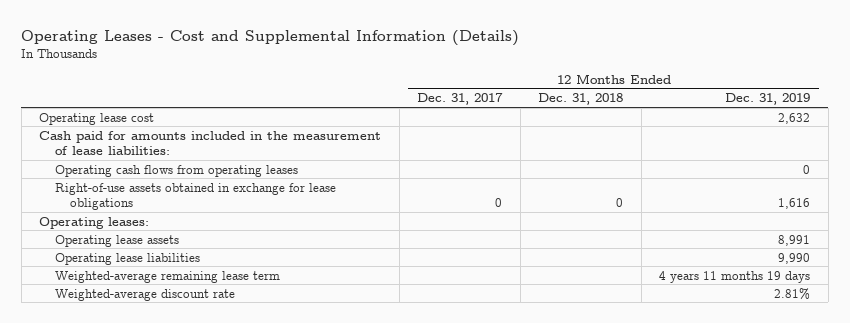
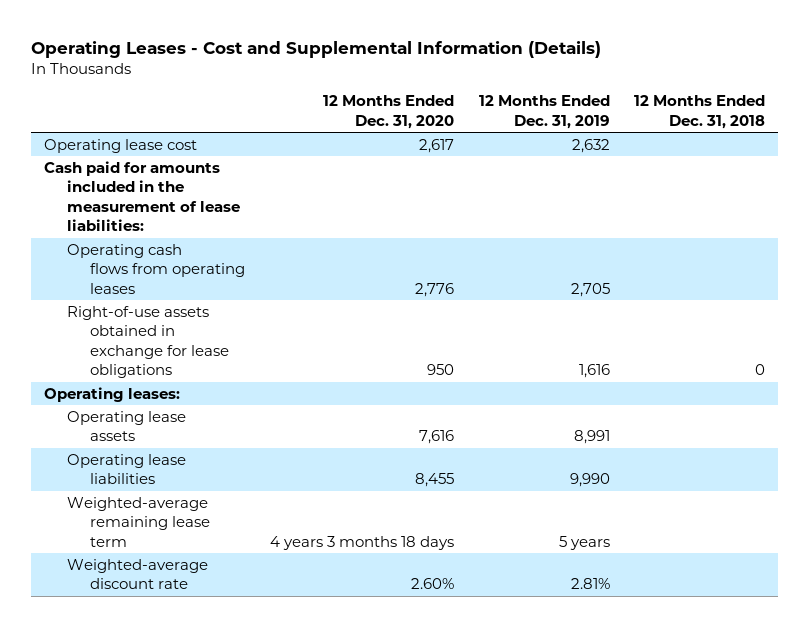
- | 12 Months Ended Dec. 31, 2017 | 12 Months Ended Dec. 31, 2018 | 12 Months Ended Dec. 31, 2019
+ | 12 Months Ended Dec. 31, 2020 | 12 Months Ended Dec. 31, 2019 | 12 Months Ended Dec. 31, 2018
- Operating cash flows from operating leases | | | 0
+ Operating cash flows from operating leases | 2,776 | 2,705 |
- Weighted-average remaining lease term | | | 4 years 11 months 19 days
+ Weighted-average remaining lease term | 4 years 3 months 18 days | 5 years |

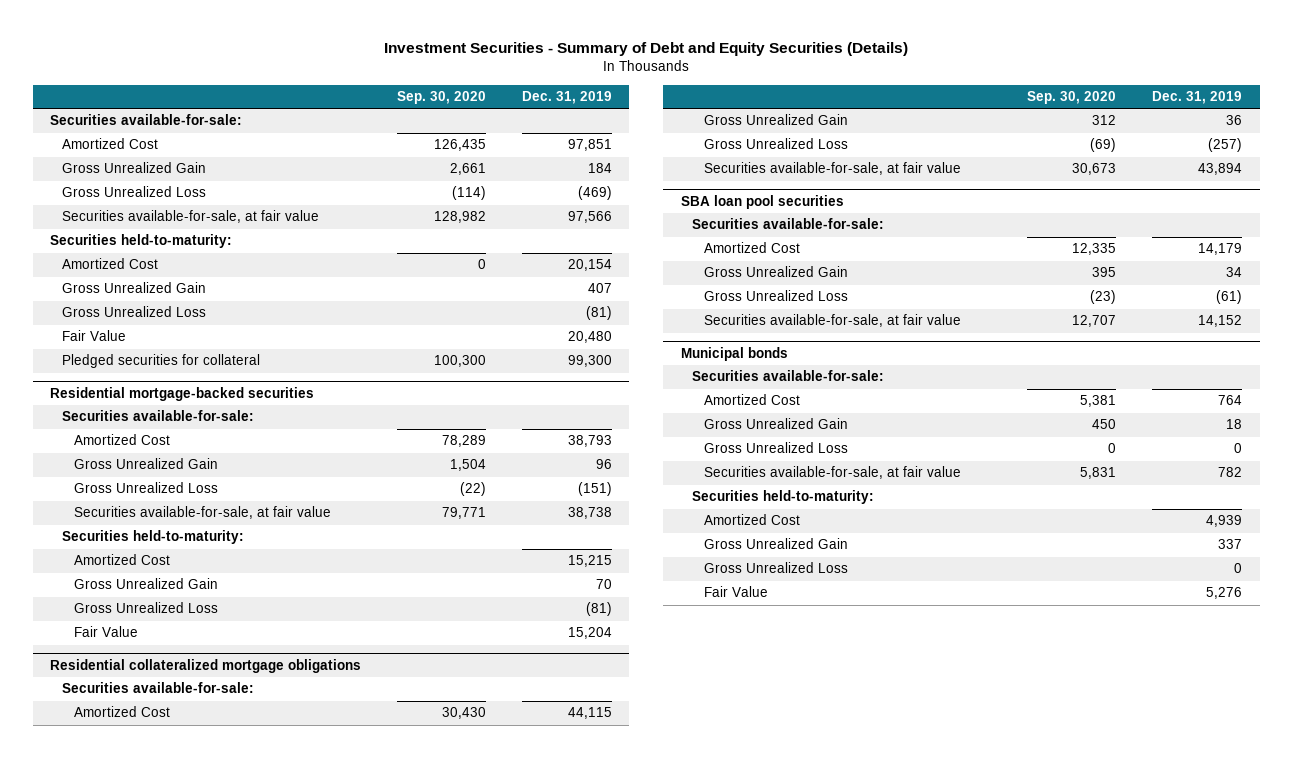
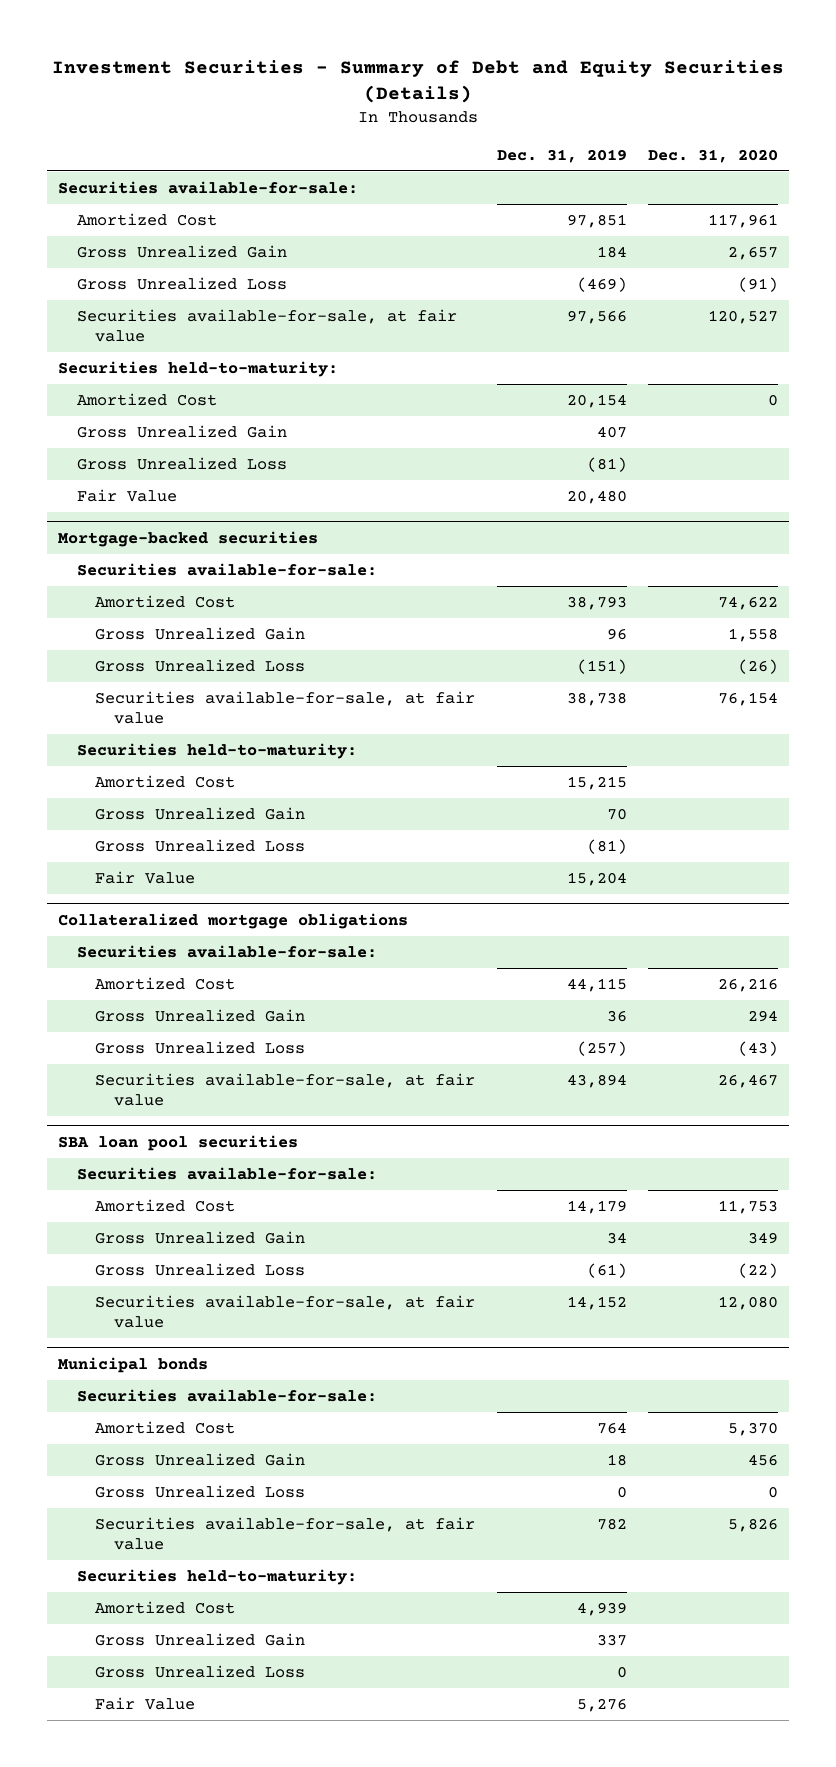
- | Sep. 30, 2020 | Dec. 31, 2019
+ | Dec. 31, 2019 | Dec. 31, 2020
- Pledged securities for collateral | 100,300 | 99,300
- Residential mortgage-backed securities
+ Mortgage-backed securities
- Residential collateralized mortgage obligations
+ Collateralized mortgage obligations

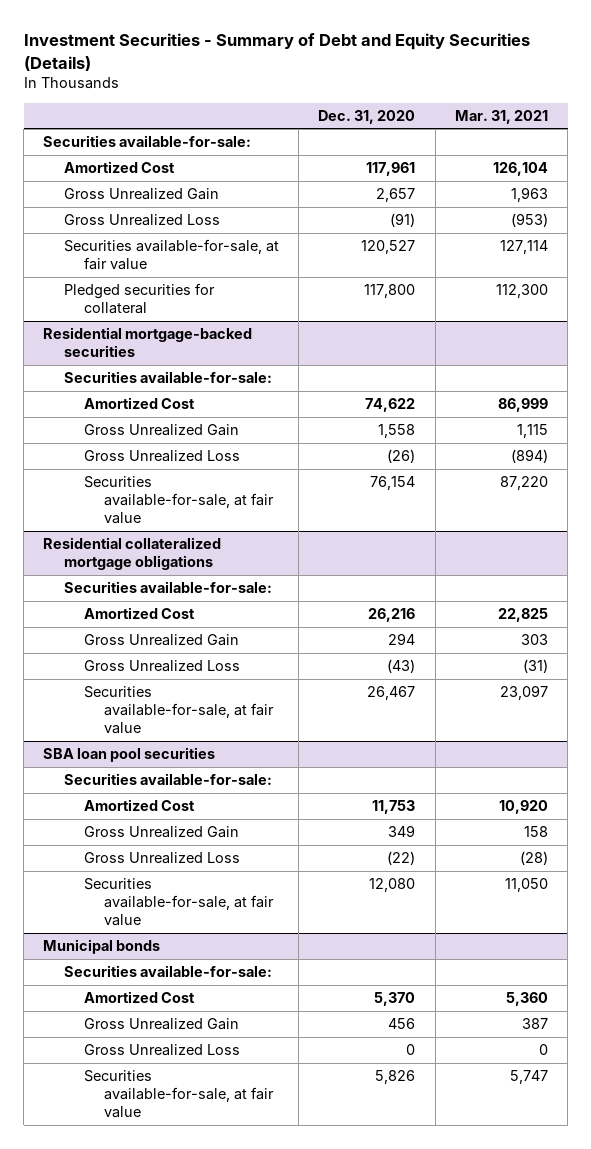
- | Dec. 31, 2019 | Dec. 31, 2020
+ | Dec. 31, 2020 | Mar. 31, 2021
- Securities held-to-maturity:
- Amortized Cost | 20,154 | 0
- Gross Unrealized Gain | 407 |
- Gross Unrealized Loss | (81) |
- Fair Value | 20,480 |
- Mortgage-backed securities
+ Pledged securities for collateral | 117,800 | 112,300
+ Residential mortgage-backed securities
- Securities held-to-maturity:
- Amortized Cost | 15,215 |
- Gross Unrealized Gain | 70 |
- Gross Unrealized Loss | (81) |
- Fair Value | 15,204 |
- Collateralized mortgage obligations
+ Residential collateralized mortgage obligations
@ Municipal bonds
- Securities held-to-maturity:
- Amortized Cost | 4,939 |
- Gross Unrealized Gain | 337 |
- Gross Unrealized Loss | 0 |
- Fair Value | 5,276 |

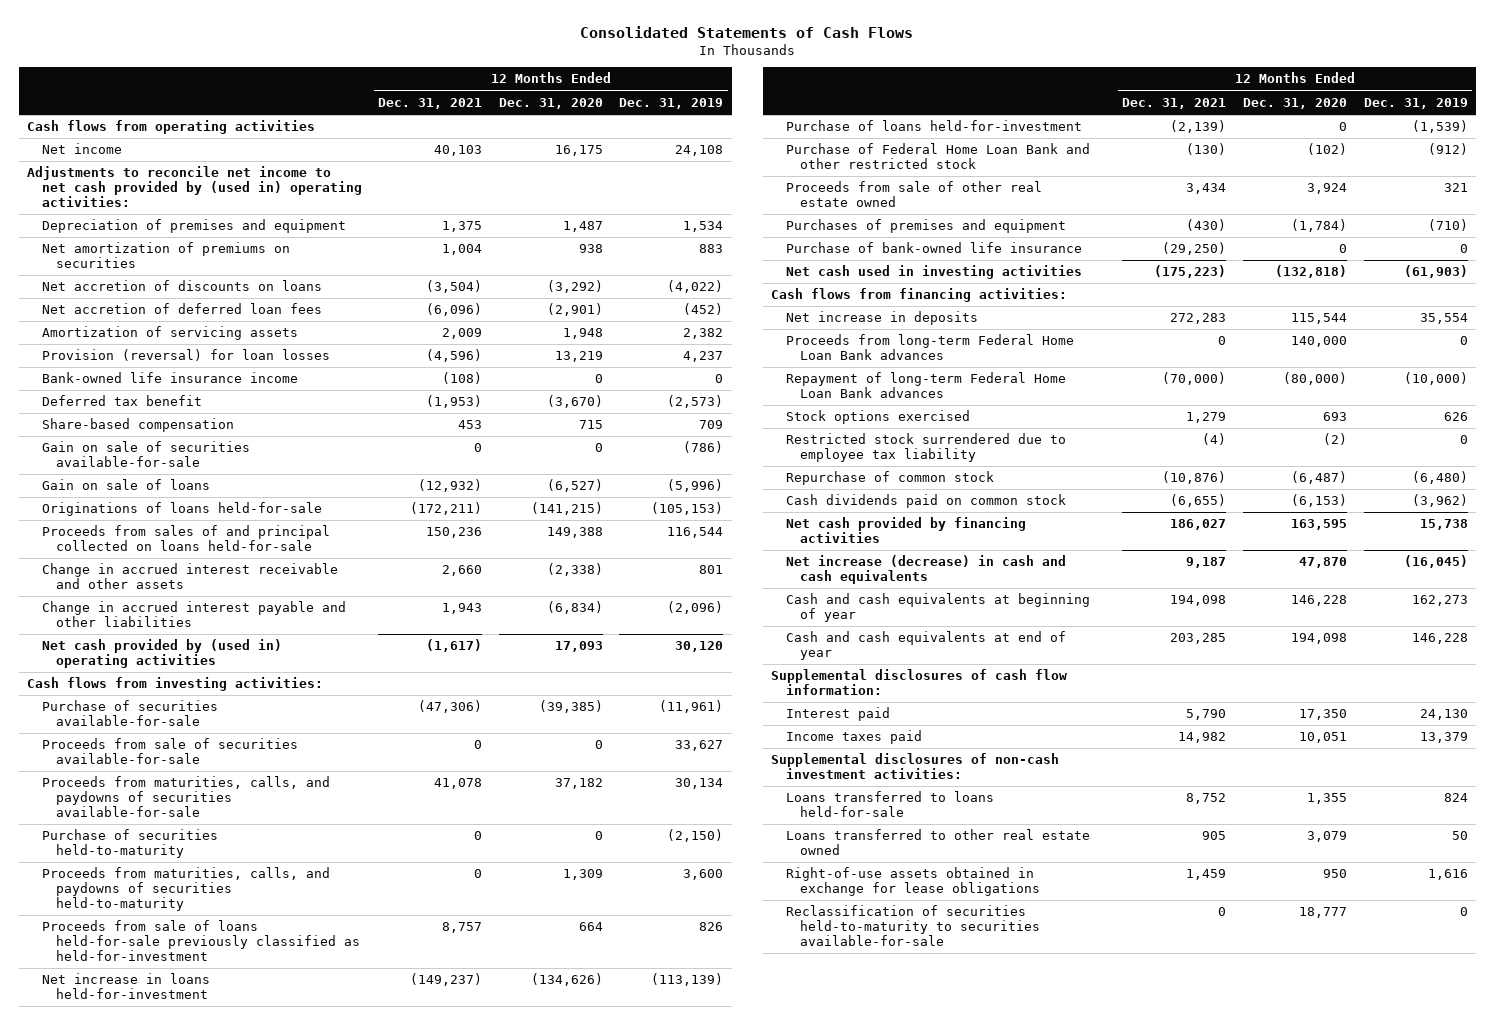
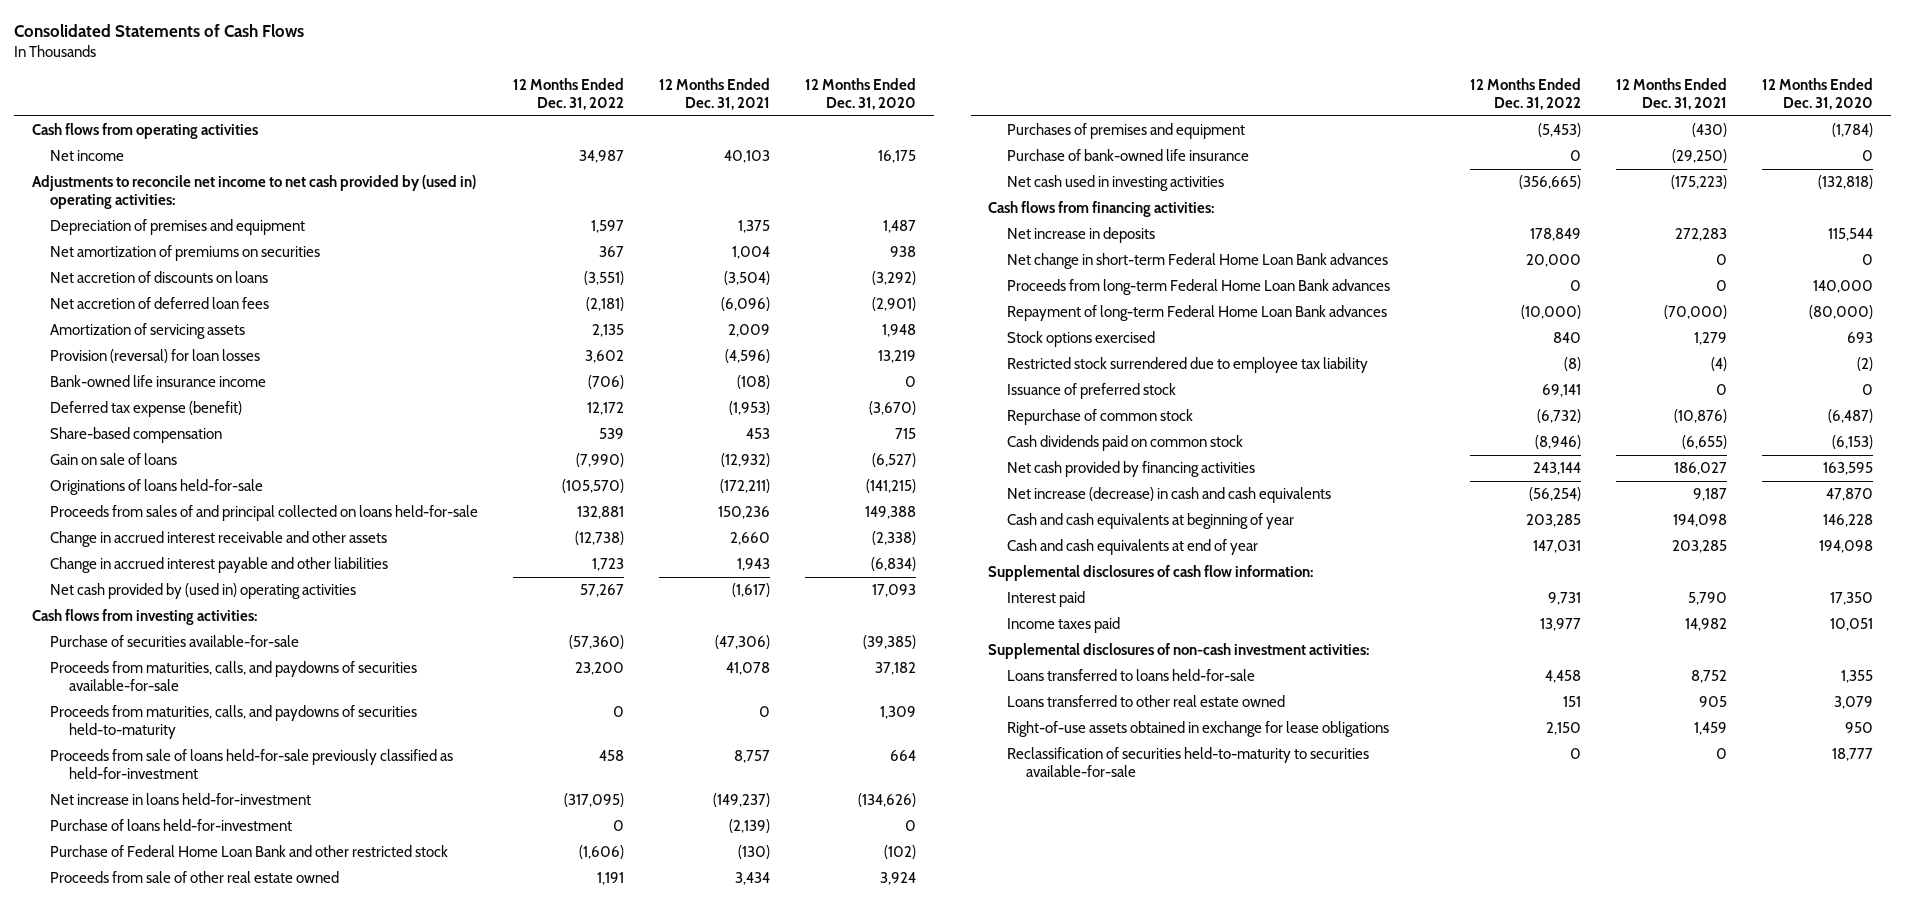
- | 12 Months Ended Dec. 31, 2021 | 12 Months Ended Dec. 31, 2020 | 12 Months Ended Dec. 31, 2019
+ | 12 Months Ended Dec. 31, 2022 | 12 Months Ended Dec. 31, 2021 | 12 Months Ended Dec. 31, 2020
- Deferred tax benefit | (1,953) | (3,670) | (2,573)
+ Deferred tax expense (benefit) | 12,172 | (1,953) | (3,670)
- Gain on sale of securities available-for-sale | 0 | 0 | (786)
- Proceeds from sale of securities available-for-sale | 0 | 0 | 33,627
- Purchase of securities held-to-maturity | 0 | 0 | (2,150)
+ Net change in short-term Federal Home Loan Bank advances | 20,000 | 0 | 0
+ Issuance of preferred stock | 69,141 | 0 | 0

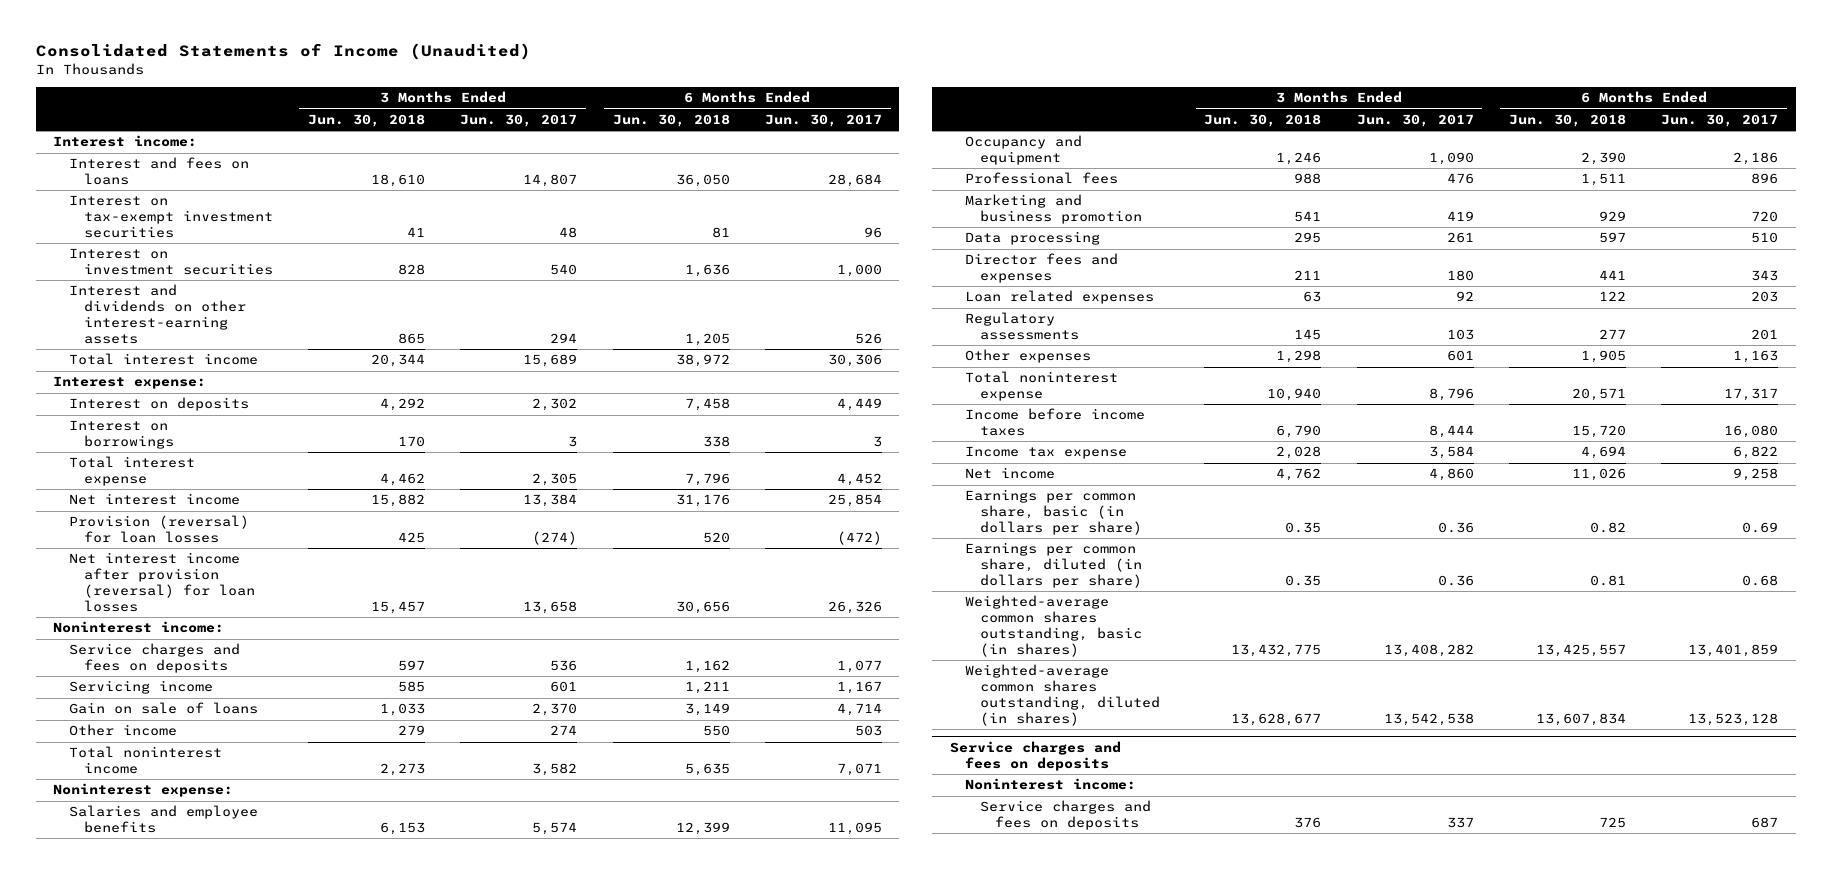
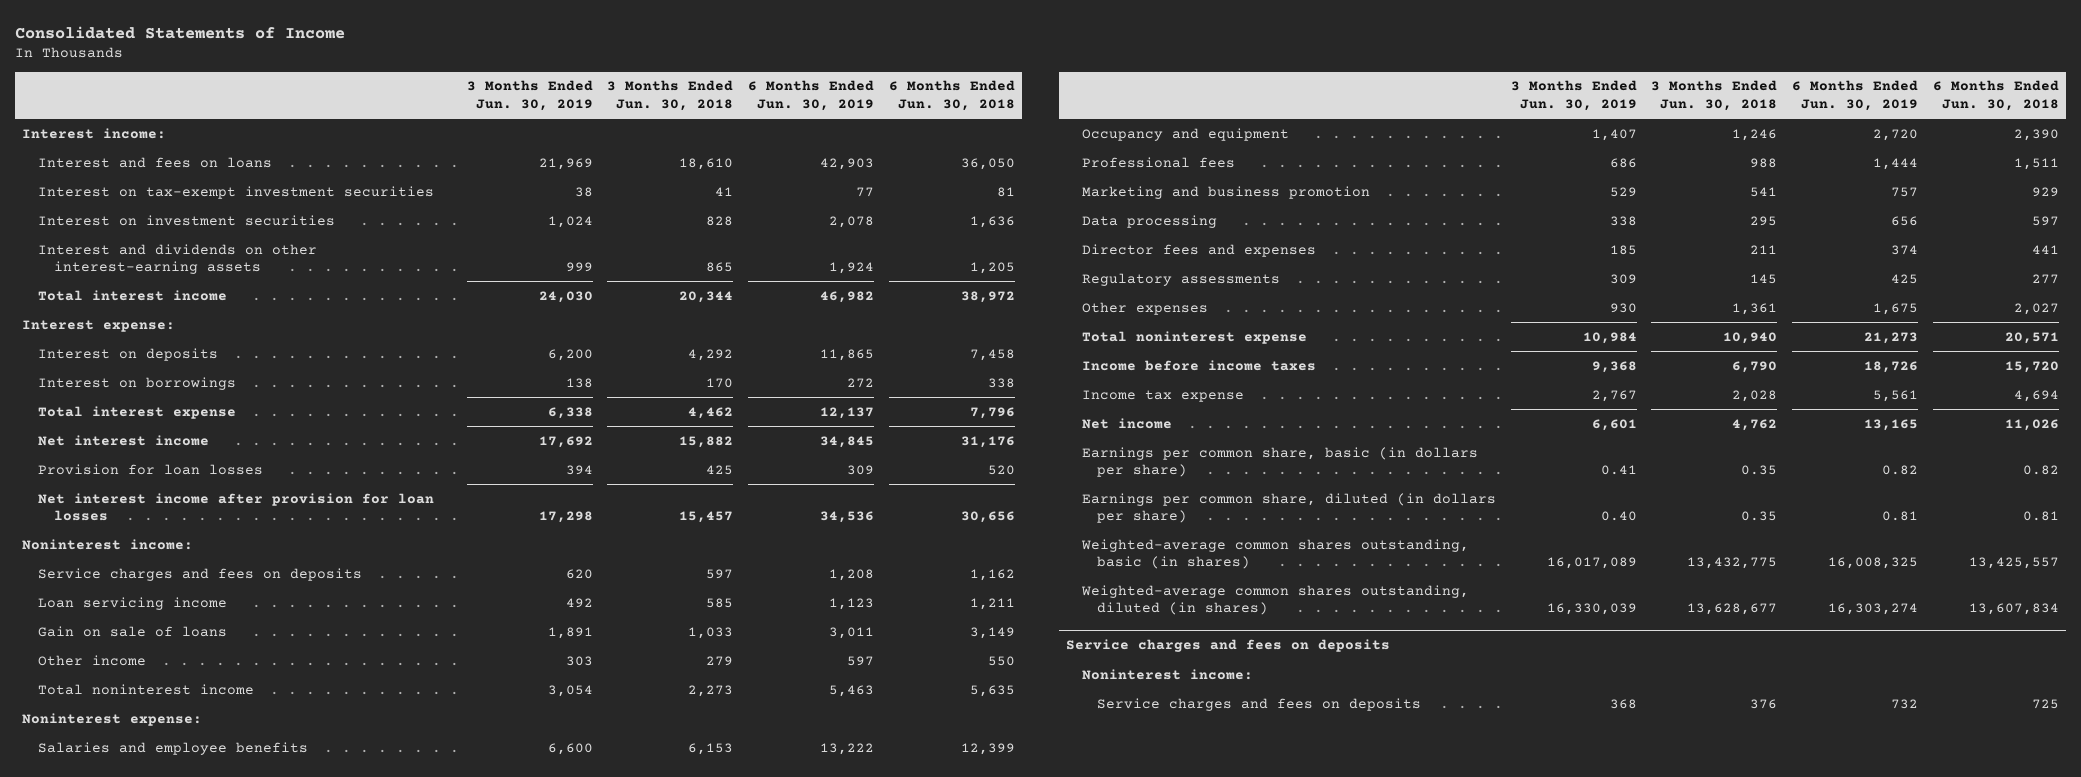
- Consolidated Statements of Income (Unaudited)
+ Consolidated Statements of Income
- | 3 Months Ended Jun. 30, 2018 | 3 Months Ended Jun. 30, 2017 | 6 Months Ended Jun. 30, 2018 | 6 Months Ended Jun. 30, 2017
+ | 3 Months Ended Jun. 30, 2019 | 3 Months Ended Jun. 30, 2018 | 6 Months Ended Jun. 30, 2019 | 6 Months Ended Jun. 30, 2018
- Provision (reversal) for loan losses | 425 | (274) | 520 | (472)
- Net interest income after provision (reversal) for loan losses | 15,457 | 13,658 | 30,656 | 26,326
+ Provision for loan losses | 394 | 425 | 309 | 520
+ Net interest income after provision for loan losses | 17,298 | 15,457 | 34,536 | 30,656
- Servicing income | 585 | 601 | 1,211 | 1,167
+ Loan servicing income | 492 | 585 | 1,123 | 1,211
- Loan related expenses | 63 | 92 | 122 | 203
- Other expenses | 1,298 | 601 | 1,905 | 1,163
+ Other expenses | 930 | 1,361 | 1,675 | 2,027

